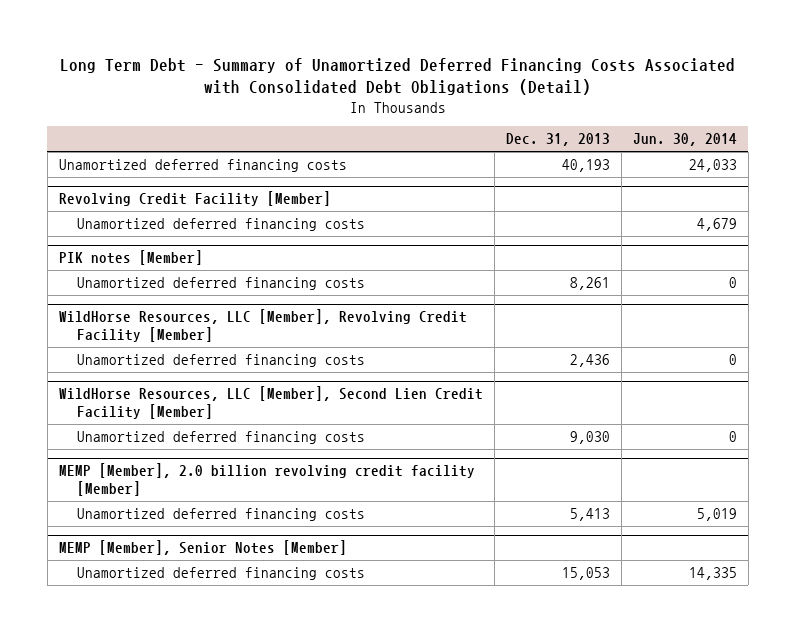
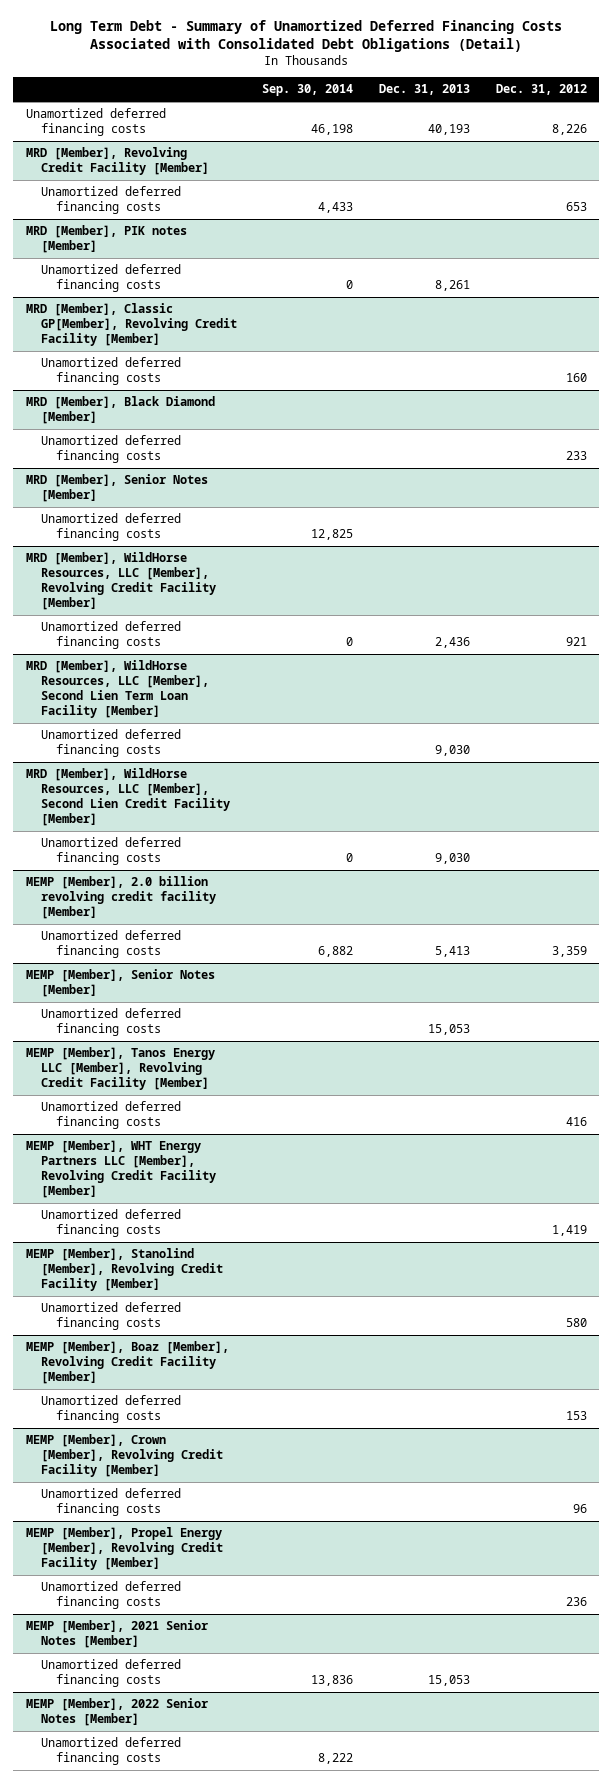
- | Dec. 31, 2013 | Jun. 30, 2014
+ | Sep. 30, 2014 | Dec. 31, 2013 | Dec. 31, 2012
- Revolving Credit Facility [Member]
+ MRD [Member], Revolving Credit Facility [Member]
- PIK notes [Member]
+ MRD [Member], PIK notes [Member]
- WildHorse Resources, LLC [Member], Revolving Credit Facility [Member]
+ MRD [Member], Classic GP[Member], Revolving Credit Facility [Member]
+ Unamortized deferred financing costs | | | 160
+ MRD [Member], Black Diamond [Member]
+ Unamortized deferred financing costs | | | 233
+ MRD [Member], Senior Notes [Member]
+ Unamortized deferred financing costs | 12,825 | |
+ MRD [Member], WildHorse Resources, LLC [Member], Revolving Credit Facility [Member]
- WildHorse Resources, LLC [Member], Second Lien Credit Facility [Member]
+ MRD [Member], WildHorse Resources, LLC [Member], Second Lien Term Loan Facility [Member]
+ Unamortized deferred financing costs | | 9,030 |
+ MRD [Member], WildHorse Resources, LLC [Member], Second Lien Credit Facility [Member]
+ MEMP [Member], Tanos Energy LLC [Member], Revolving Credit Facility [Member]
+ Unamortized deferred financing costs | | | 416
+ MEMP [Member], WHT Energy Partners LLC [Member], Revolving Credit Facility [Member]
+ Unamortized deferred financing costs | | | 1,419
+ MEMP [Member], Stanolind [Member], Revolving Credit Facility [Member]
+ Unamortized deferred financing costs | | | 580
+ MEMP [Member], Boaz [Member], Revolving Credit Facility [Member]
+ Unamortized deferred financing costs | | | 153
+ MEMP [Member], Crown [Member], Revolving Credit Facility [Member]
+ Unamortized deferred financing costs | | | 96
+ MEMP [Member], Propel Energy [Member], Revolving Credit Facility [Member]
+ Unamortized deferred financing costs | | | 236
+ MEMP [Member], 2021 Senior Notes [Member]
+ Unamortized deferred financing costs | 13,836 | 15,053 |
+ MEMP [Member], 2022 Senior Notes [Member]
+ Unamortized deferred financing costs | 8,222 | |

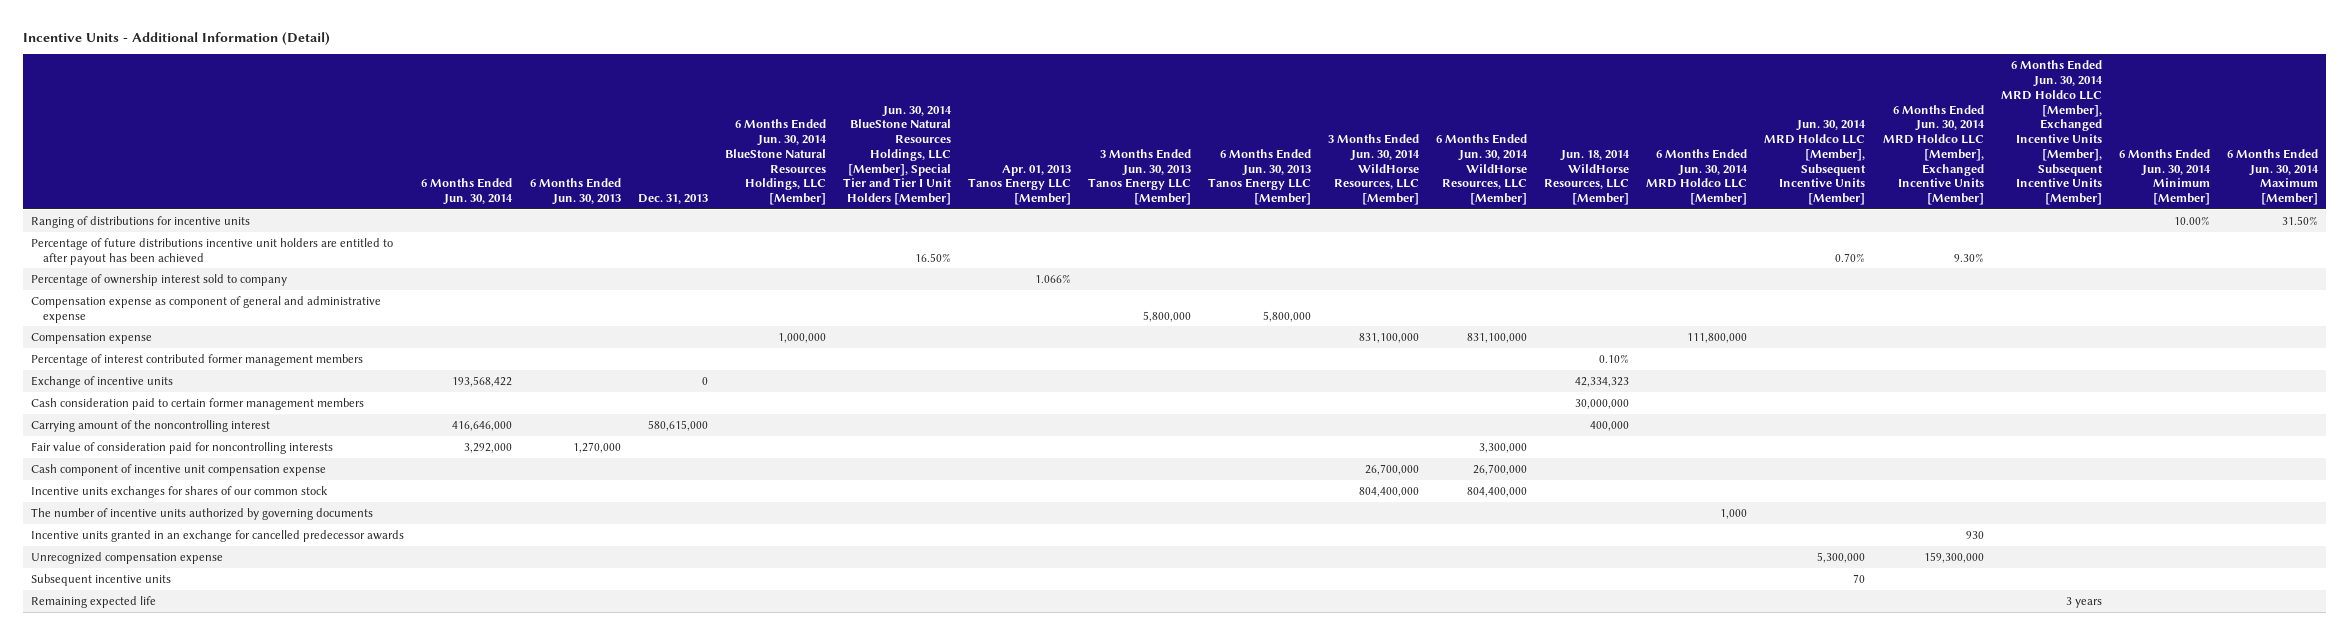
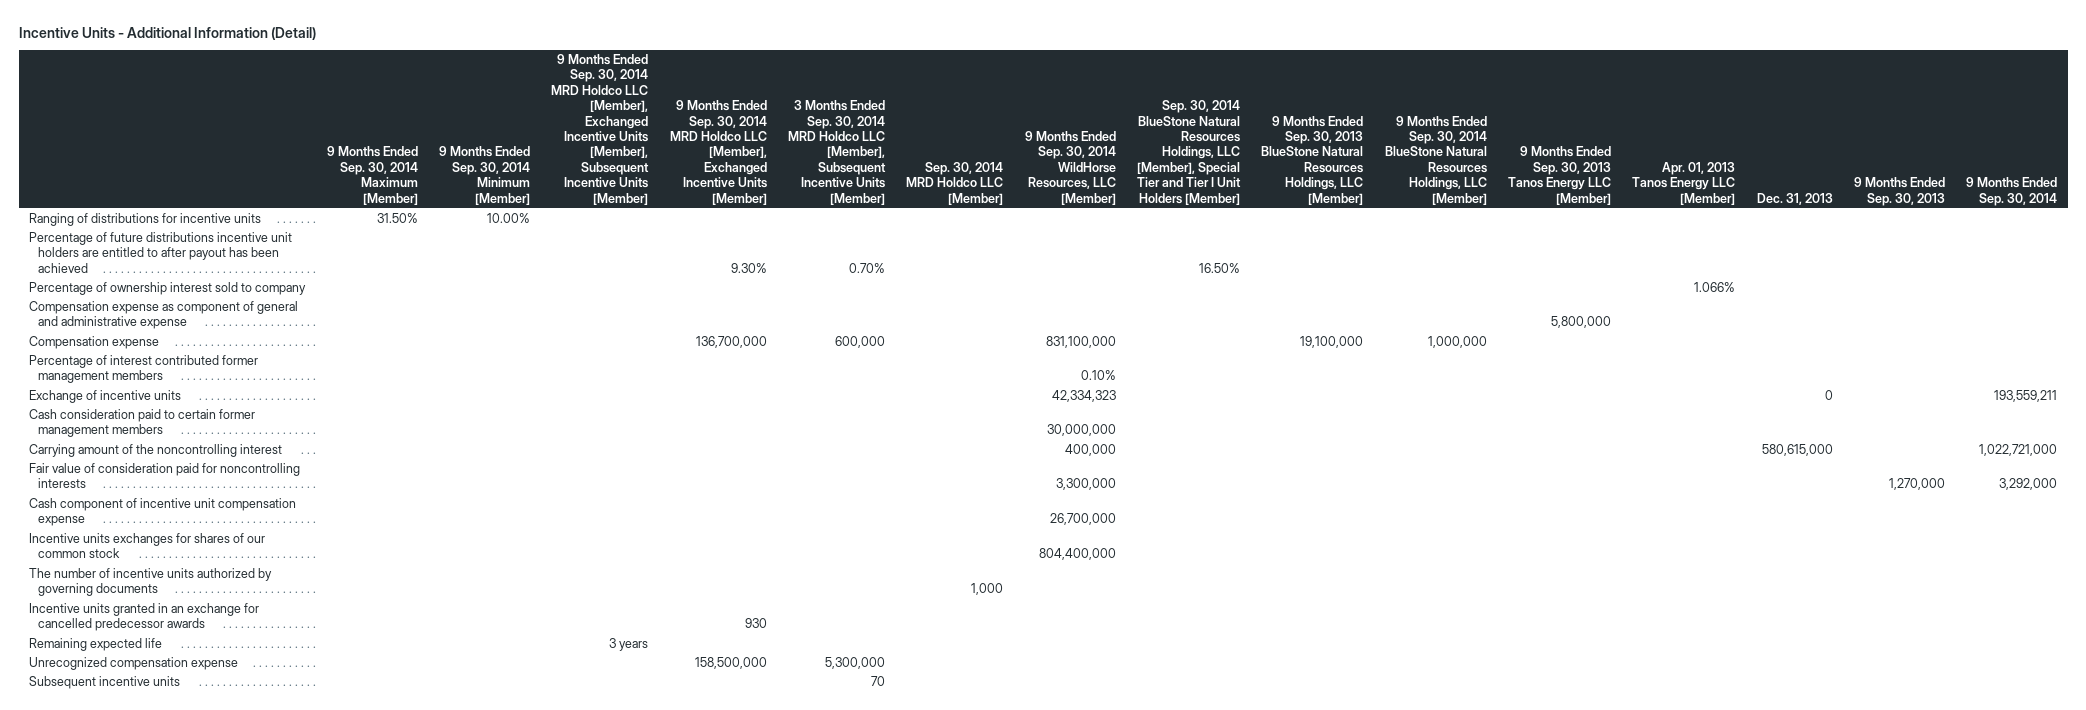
- | 6 Months Ended Jun. 30, 2014 | 6 Months Ended Jun. 30, 2013 | Dec. 31, 2013 | 6 Months Ended Jun. 30, 2014 BlueStone Natural Resources Holdings, LLC [Member] | Jun. 30, 2014 BlueStone Natural Resources Holdings, LLC [Member], Special Tier and Tier I Unit Holders [Member] | Apr. 01, 2013 Tanos Energy LLC [Member] | 3 Months Ended Jun. 30, 2013 Tanos Energy LLC [Member] | 6 Months Ended Jun. 30, 2013 Tanos Energy LLC [Member] | 3 Months Ended Jun. 30, 2014 WildHorse Resources, LLC [Member] | 6 Months Ended Jun. 30, 2014 WildHorse Resources, LLC [Member] | Jun. 18, 2014 WildHorse Resources, LLC [Member] | 6 Months Ended Jun. 30, 2014 MRD Holdco LLC [Member] | Jun. 30, 2014 MRD Holdco LLC [Member], Subsequent Incentive Units [Member] | 6 Months Ended Jun. 30, 2014 MRD Holdco LLC [Member], Exchanged Incentive Units [Member] | 6 Months Ended Jun. 30, 2014 MRD Holdco LLC [Member], Exchanged Incentive Units [Member], Subsequent Incentive Units [Member] | 6 Months Ended Jun. 30, 2014 Minimum [Member] | 6 Months Ended Jun. 30, 2014 Maximum [Member]
+ | 9 Months Ended Sep. 30, 2014 Maximum [Member] | 9 Months Ended Sep. 30, 2014 Minimum [Member] | 9 Months Ended Sep. 30, 2014 MRD Holdco LLC [Member], Exchanged Incentive Units [Member], Subsequent Incentive Units [Member] | 9 Months Ended Sep. 30, 2014 MRD Holdco LLC [Member], Exchanged Incentive Units [Member] | 3 Months Ended Sep. 30, 2014 MRD Holdco LLC [Member], Subsequent Incentive Units [Member] | Sep. 30, 2014 MRD Holdco LLC [Member] | 9 Months Ended Sep. 30, 2014 WildHorse Resources, LLC [Member] | Sep. 30, 2014 BlueStone Natural Resources Holdings, LLC [Member], Special Tier and Tier I Unit Holders [Member] | 9 Months Ended Sep. 30, 2013 BlueStone Natural Resources Holdings, LLC [Member] | 9 Months Ended Sep. 30, 2014 BlueStone Natural Resources Holdings, LLC [Member] | 9 Months Ended Sep. 30, 2013 Tanos Energy LLC [Member] | Apr. 01, 2013 Tanos Energy LLC [Member] | Dec. 31, 2013 | 9 Months Ended Sep. 30, 2013 | 9 Months Ended Sep. 30, 2014
moved up: Remaining expected life | | | 3 years | | | | | | | | | | | |

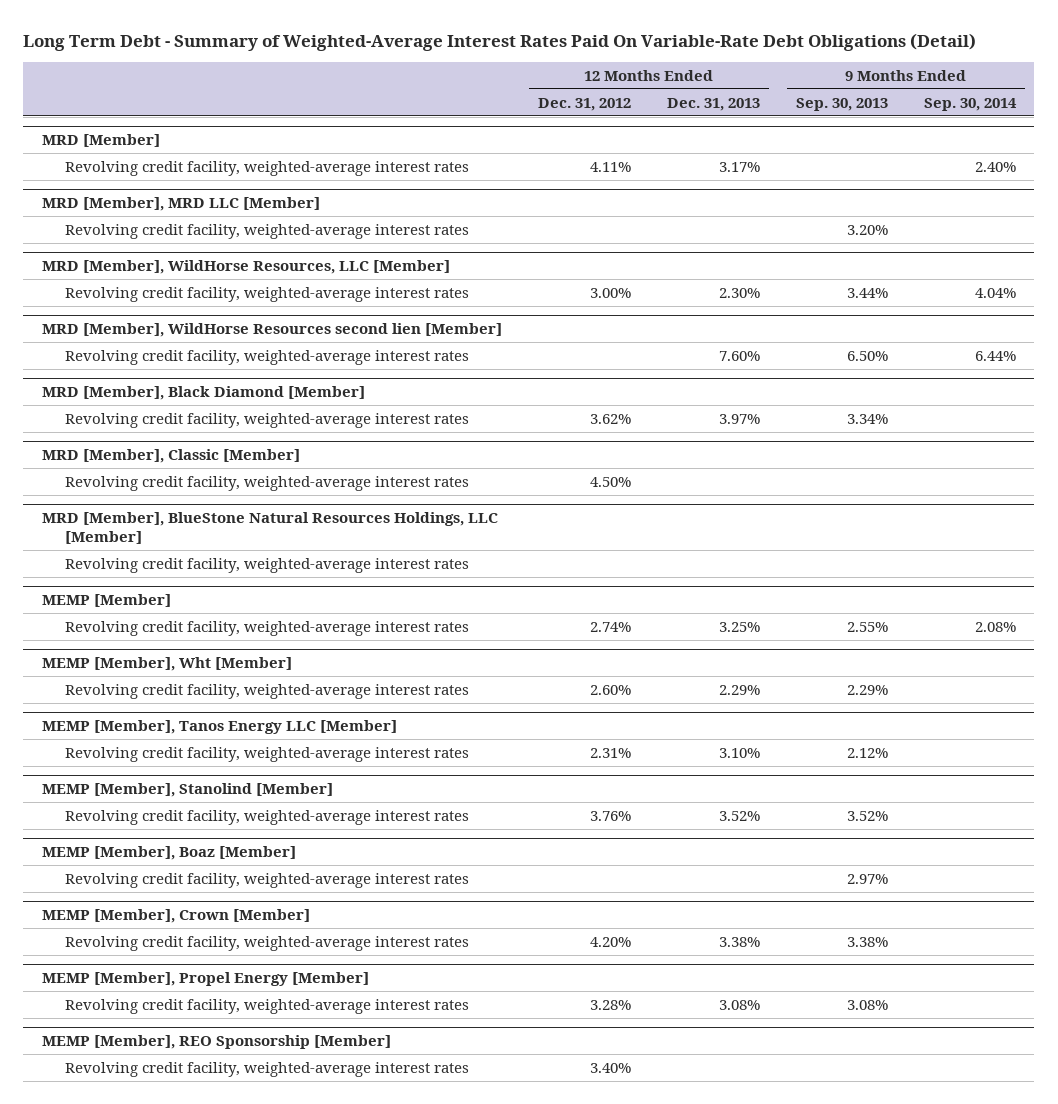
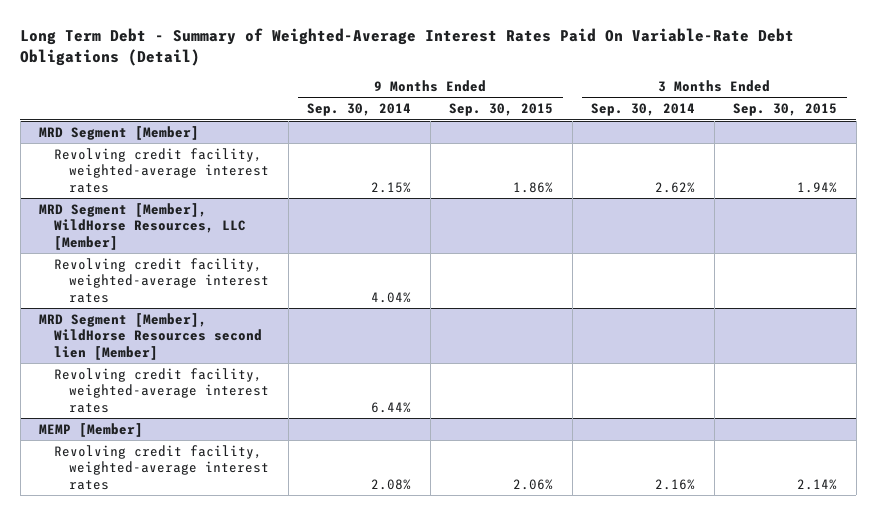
- | 12 Months Ended Dec. 31, 2012 | 12 Months Ended Dec. 31, 2013 | 9 Months Ended Sep. 30, 2013 | 9 Months Ended Sep. 30, 2014
+ | 9 Months Ended Sep. 30, 2014 | 9 Months Ended Sep. 30, 2015 | 3 Months Ended Sep. 30, 2014 | 3 Months Ended Sep. 30, 2015
- MRD [Member]
- Revolving credit facility, weighted-average interest rates | 4.11% | 3.17% | | 2.40%
- MRD [Member], MRD LLC [Member]
- Revolving credit facility, weighted-average interest rates | | | 3.20% |
- MRD [Member], WildHorse Resources, LLC [Member]
+ MRD Segment [Member]
+ Revolving credit facility, weighted-average interest rates | 2.15% | 1.86% | 2.62% | 1.94%
+ MRD Segment [Member], WildHorse Resources, LLC [Member]
- MRD [Member], WildHorse Resources second lien [Member]
+ MRD Segment [Member], WildHorse Resources second lien [Member]
- MRD [Member], Black Diamond [Member]
- Revolving credit facility, weighted-average interest rates | 3.62% | 3.97% | 3.34% |
- MRD [Member], Classic [Member]
- Revolving credit facility, weighted-average interest rates | 4.50% | | |
- MRD [Member], BlueStone Natural Resources Holdings, LLC [Member]
- Revolving credit facility, weighted-average interest rates
- MEMP [Member], Wht [Member]
- Revolving credit facility, weighted-average interest rates | 2.60% | 2.29% | 2.29% |
- MEMP [Member], Tanos Energy LLC [Member]
- Revolving credit facility, weighted-average interest rates | 2.31% | 3.10% | 2.12% |
- MEMP [Member], Stanolind [Member]
- Revolving credit facility, weighted-average interest rates | 3.76% | 3.52% | 3.52% |
- MEMP [Member], Boaz [Member]
- Revolving credit facility, weighted-average interest rates | | | 2.97% |
- MEMP [Member], Crown [Member]
- Revolving credit facility, weighted-average interest rates | 4.20% | 3.38% | 3.38% |
- MEMP [Member], Propel Energy [Member]
- Revolving credit facility, weighted-average interest rates | 3.28% | 3.08% | 3.08% |
- MEMP [Member], REO Sponsorship [Member]
- Revolving credit facility, weighted-average interest rates | 3.40% | | |

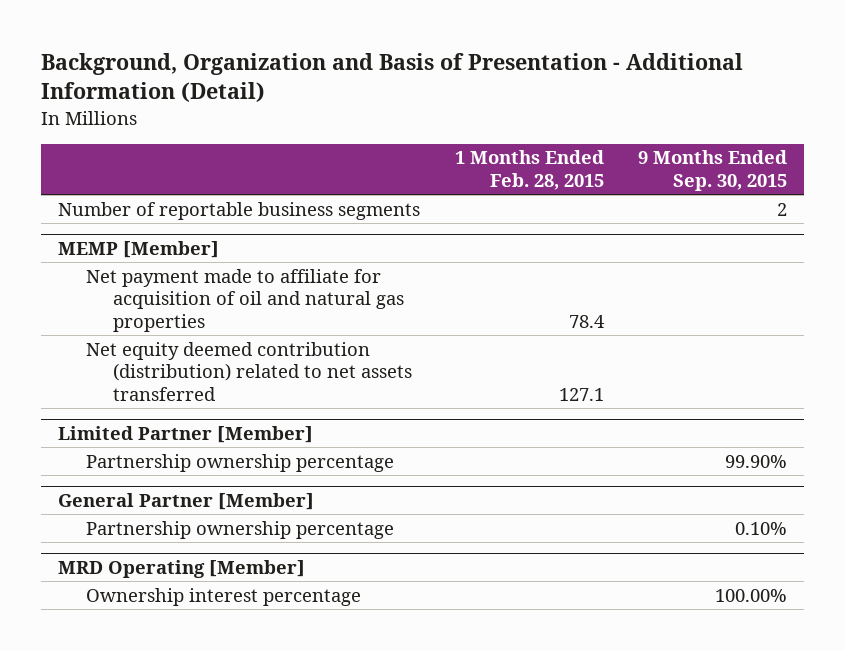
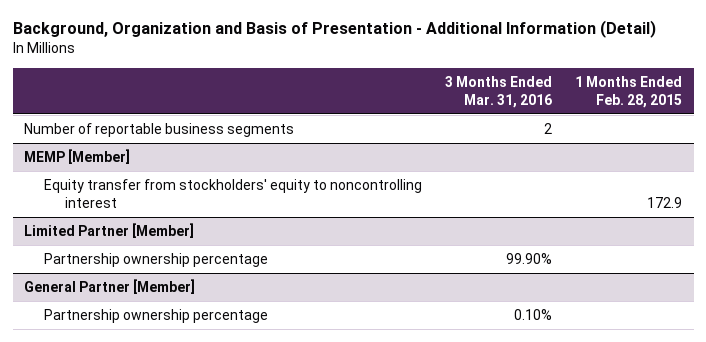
- | 1 Months Ended Feb. 28, 2015 | 9 Months Ended Sep. 30, 2015
+ | 3 Months Ended Mar. 31, 2016 | 1 Months Ended Feb. 28, 2015
@ MEMP [Member]
- Net payment made to affiliate for acquisition of oil and natural gas properties | 78.4 |
- Net equity deemed contribution (distribution) related to net assets transferred | 127.1 |
+ Equity transfer from stockholders' equity to noncontrolling interest | | 172.9
- MRD Operating [Member]
- Ownership interest percentage | | 100.00%

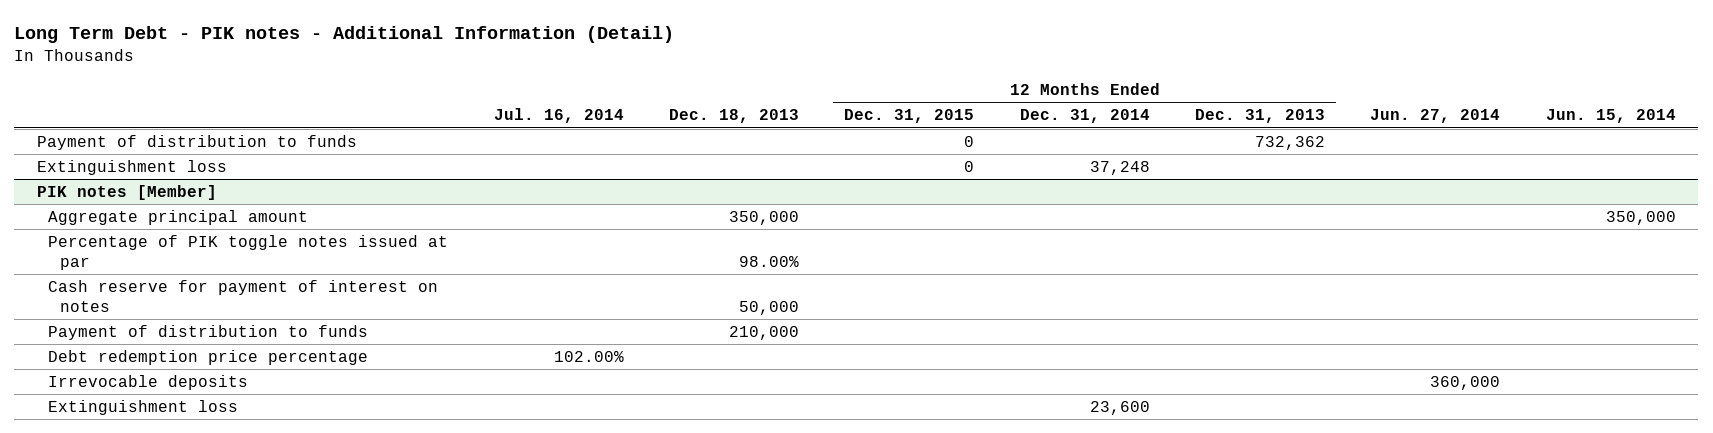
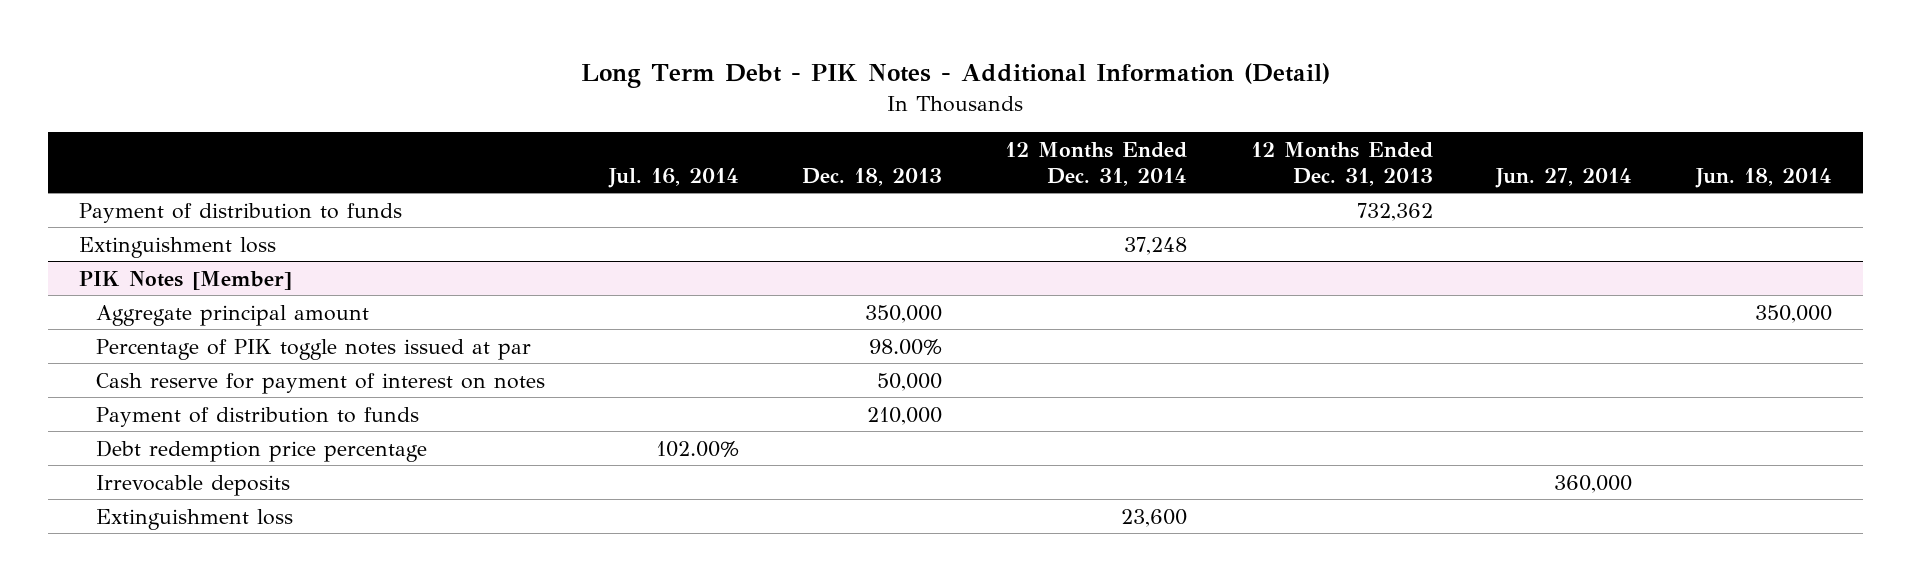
- Long Term Debt - PIK notes - Additional Information (Detail)
+ Long Term Debt - PIK Notes - Additional Information (Detail)
- | Jul. 16, 2014 | Dec. 18, 2013 | 12 Months Ended Dec. 31, 2015 | 12 Months Ended Dec. 31, 2014 | 12 Months Ended Dec. 31, 2013 | Jun. 27, 2014 | Jun. 15, 2014
+ | Jul. 16, 2014 | Dec. 18, 2013 | 12 Months Ended Dec. 31, 2014 | 12 Months Ended Dec. 31, 2013 | Jun. 27, 2014 | Jun. 18, 2014
- PIK notes [Member]
+ PIK Notes [Member]

